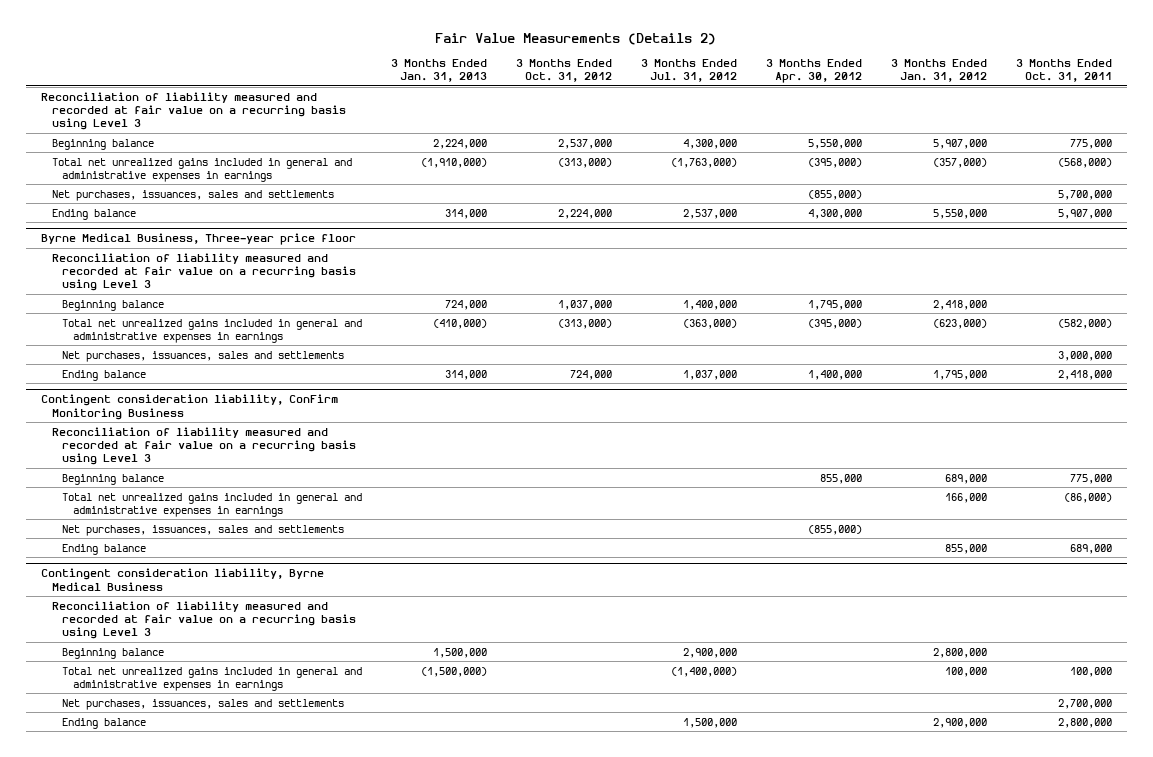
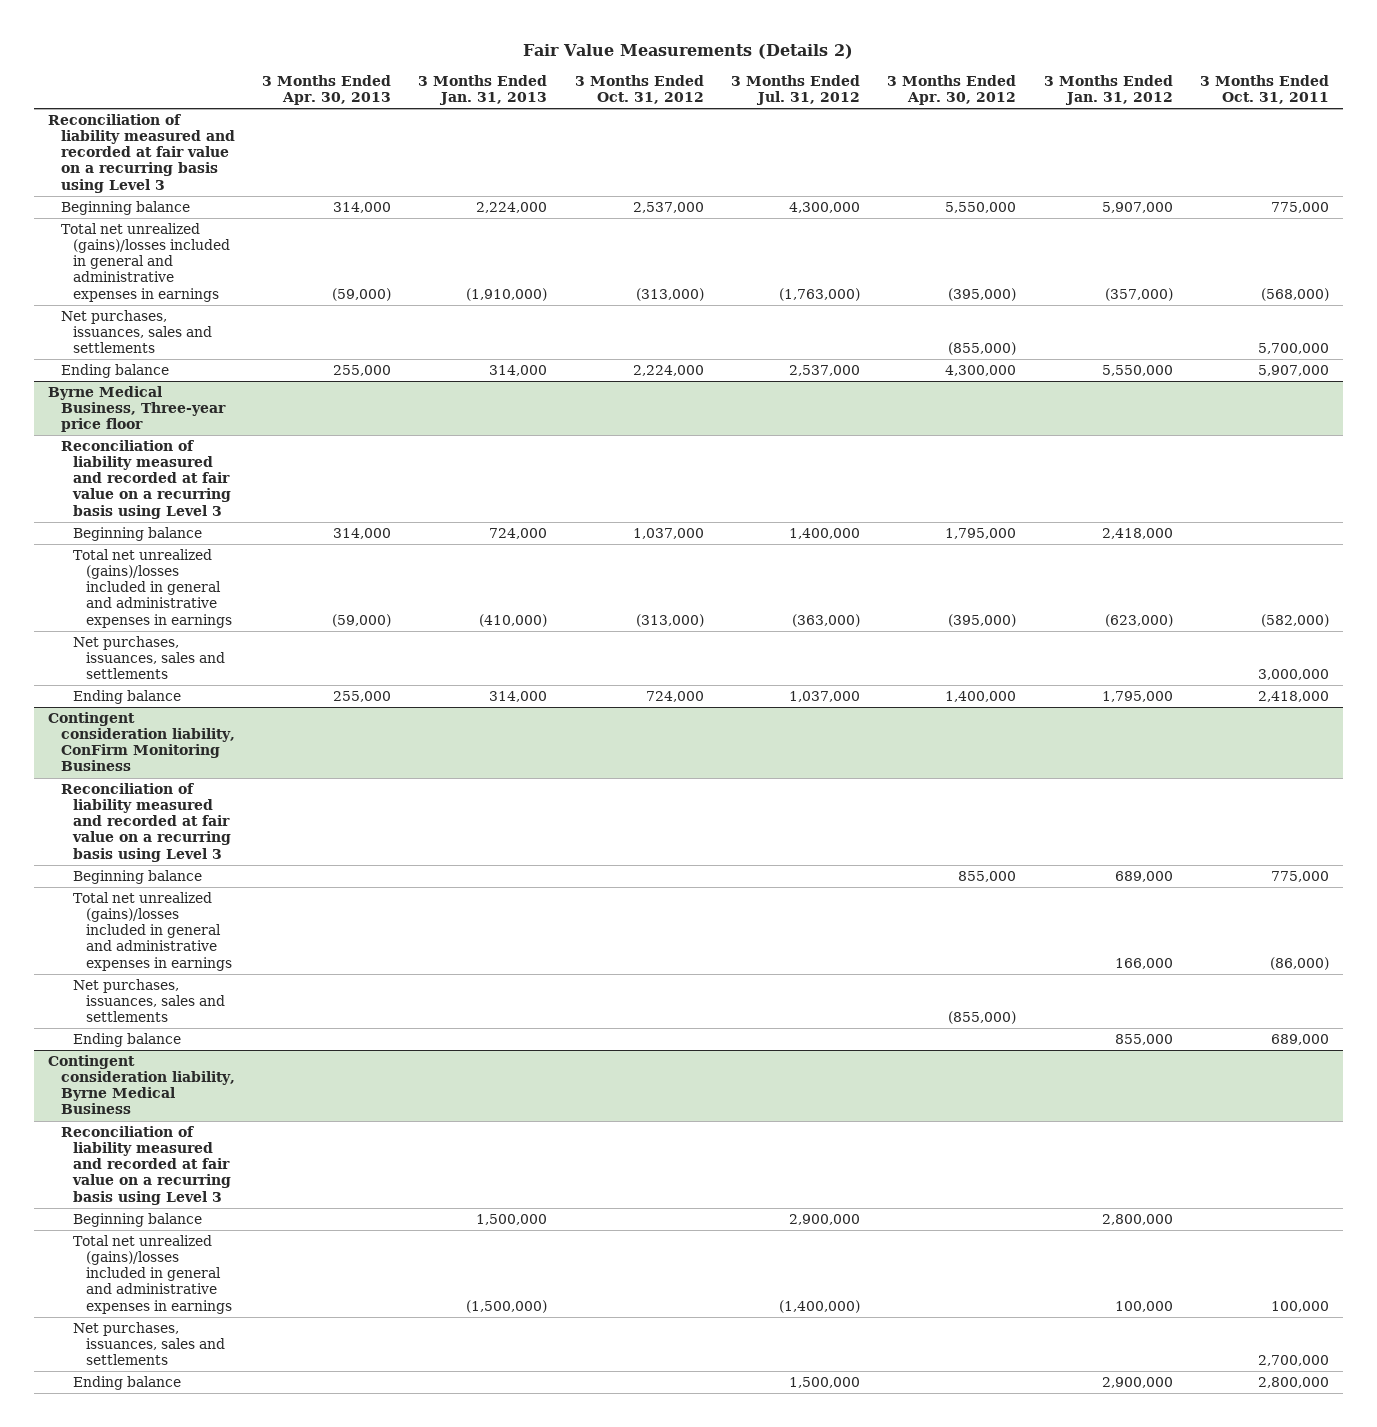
- | 3 Months Ended Jan. 31, 2013 | 3 Months Ended Oct. 31, 2012 | 3 Months Ended Jul. 31, 2012 | 3 Months Ended Apr. 30, 2012 | 3 Months Ended Jan. 31, 2012 | 3 Months Ended Oct. 31, 2011
+ | 3 Months Ended Apr. 30, 2013 | 3 Months Ended Jan. 31, 2013 | 3 Months Ended Oct. 31, 2012 | 3 Months Ended Jul. 31, 2012 | 3 Months Ended Apr. 30, 2012 | 3 Months Ended Jan. 31, 2012 | 3 Months Ended Oct. 31, 2011
- Total net unrealized gains included in general and administrative expenses in earnings | (1,910,000) | (313,000) | (1,763,000) | (395,000) | (357,000) | (568,000)
+ Total net unrealized (gains)/losses included in general and administrative expenses in earnings | (59,000) | (1,910,000) | (313,000) | (1,763,000) | (395,000) | (357,000) | (568,000)
@ Byrne Medical Business, Three-year price floor
- Total net unrealized gains included in general and administrative expenses in earnings | (410,000) | (313,000) | (363,000) | (395,000) | (623,000) | (582,000)
+ Total net unrealized (gains)/losses included in general and administrative expenses in earnings | (59,000) | (410,000) | (313,000) | (363,000) | (395,000) | (623,000) | (582,000)
@ Contingent consideration liability, ConFirm Monitoring Business
- Total net unrealized gains included in general and administrative expenses in earnings | | | | | 166,000 | (86,000)
+ Total net unrealized (gains)/losses included in general and administrative expenses in earnings | | | | | | 166,000 | (86,000)
@ Contingent consideration liability, Byrne Medical Business
- Total net unrealized gains included in general and administrative expenses in earnings | (1,500,000) | | (1,400,000) | | 100,000 | 100,000
+ Total net unrealized (gains)/losses included in general and administrative expenses in earnings | | (1,500,000) | | (1,400,000) | | 100,000 | 100,000

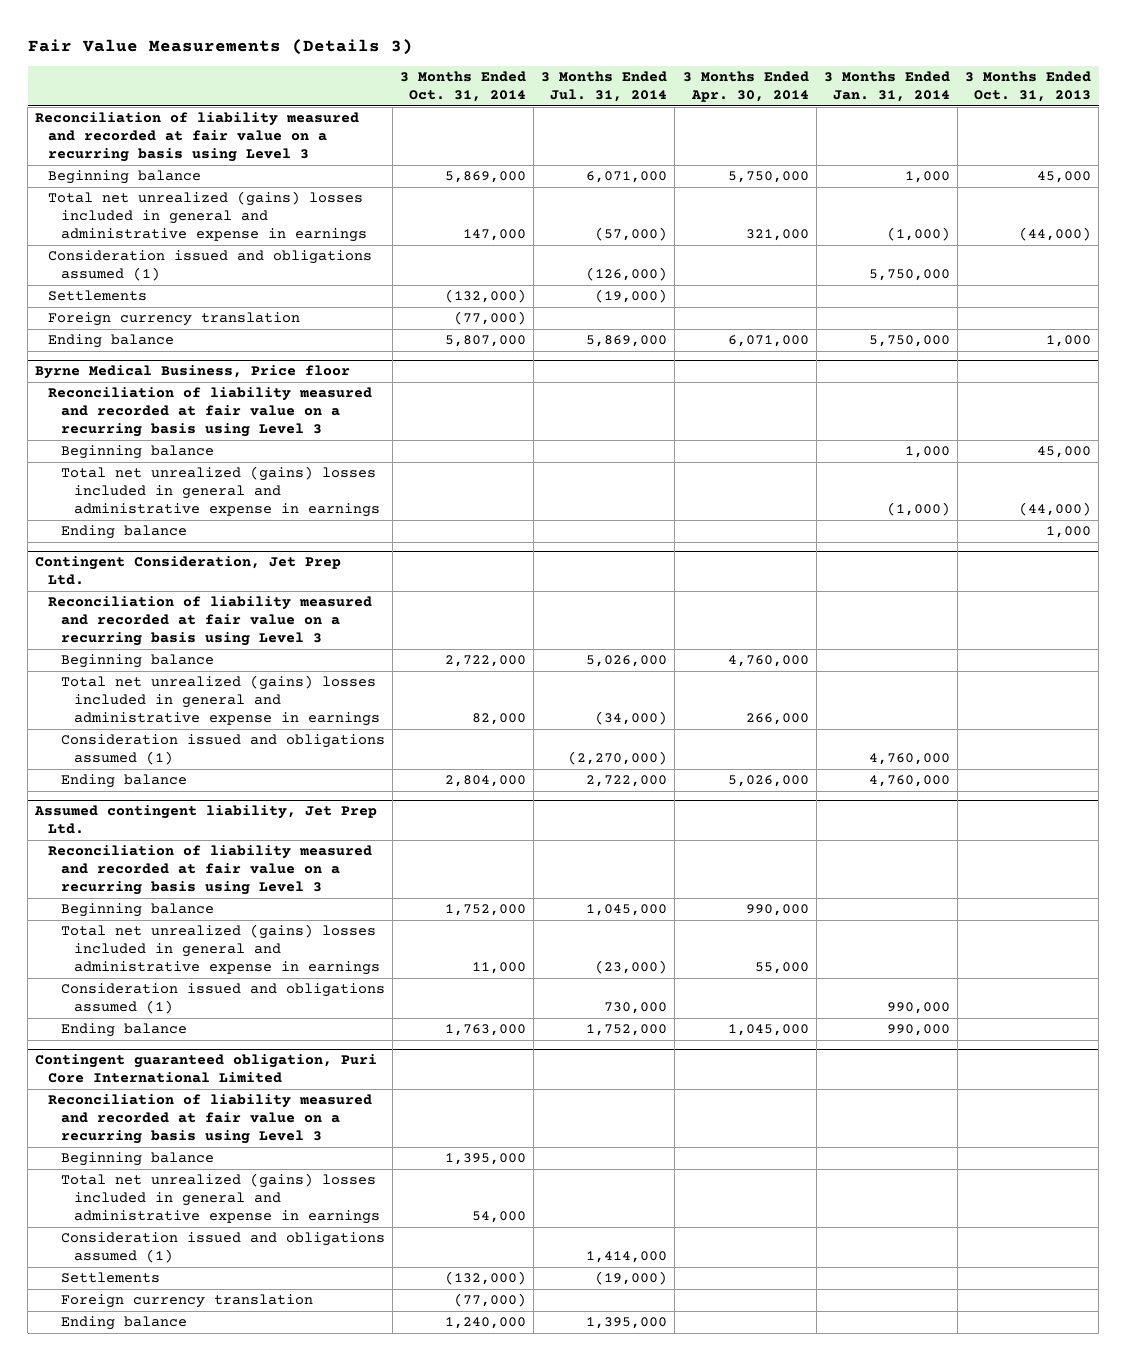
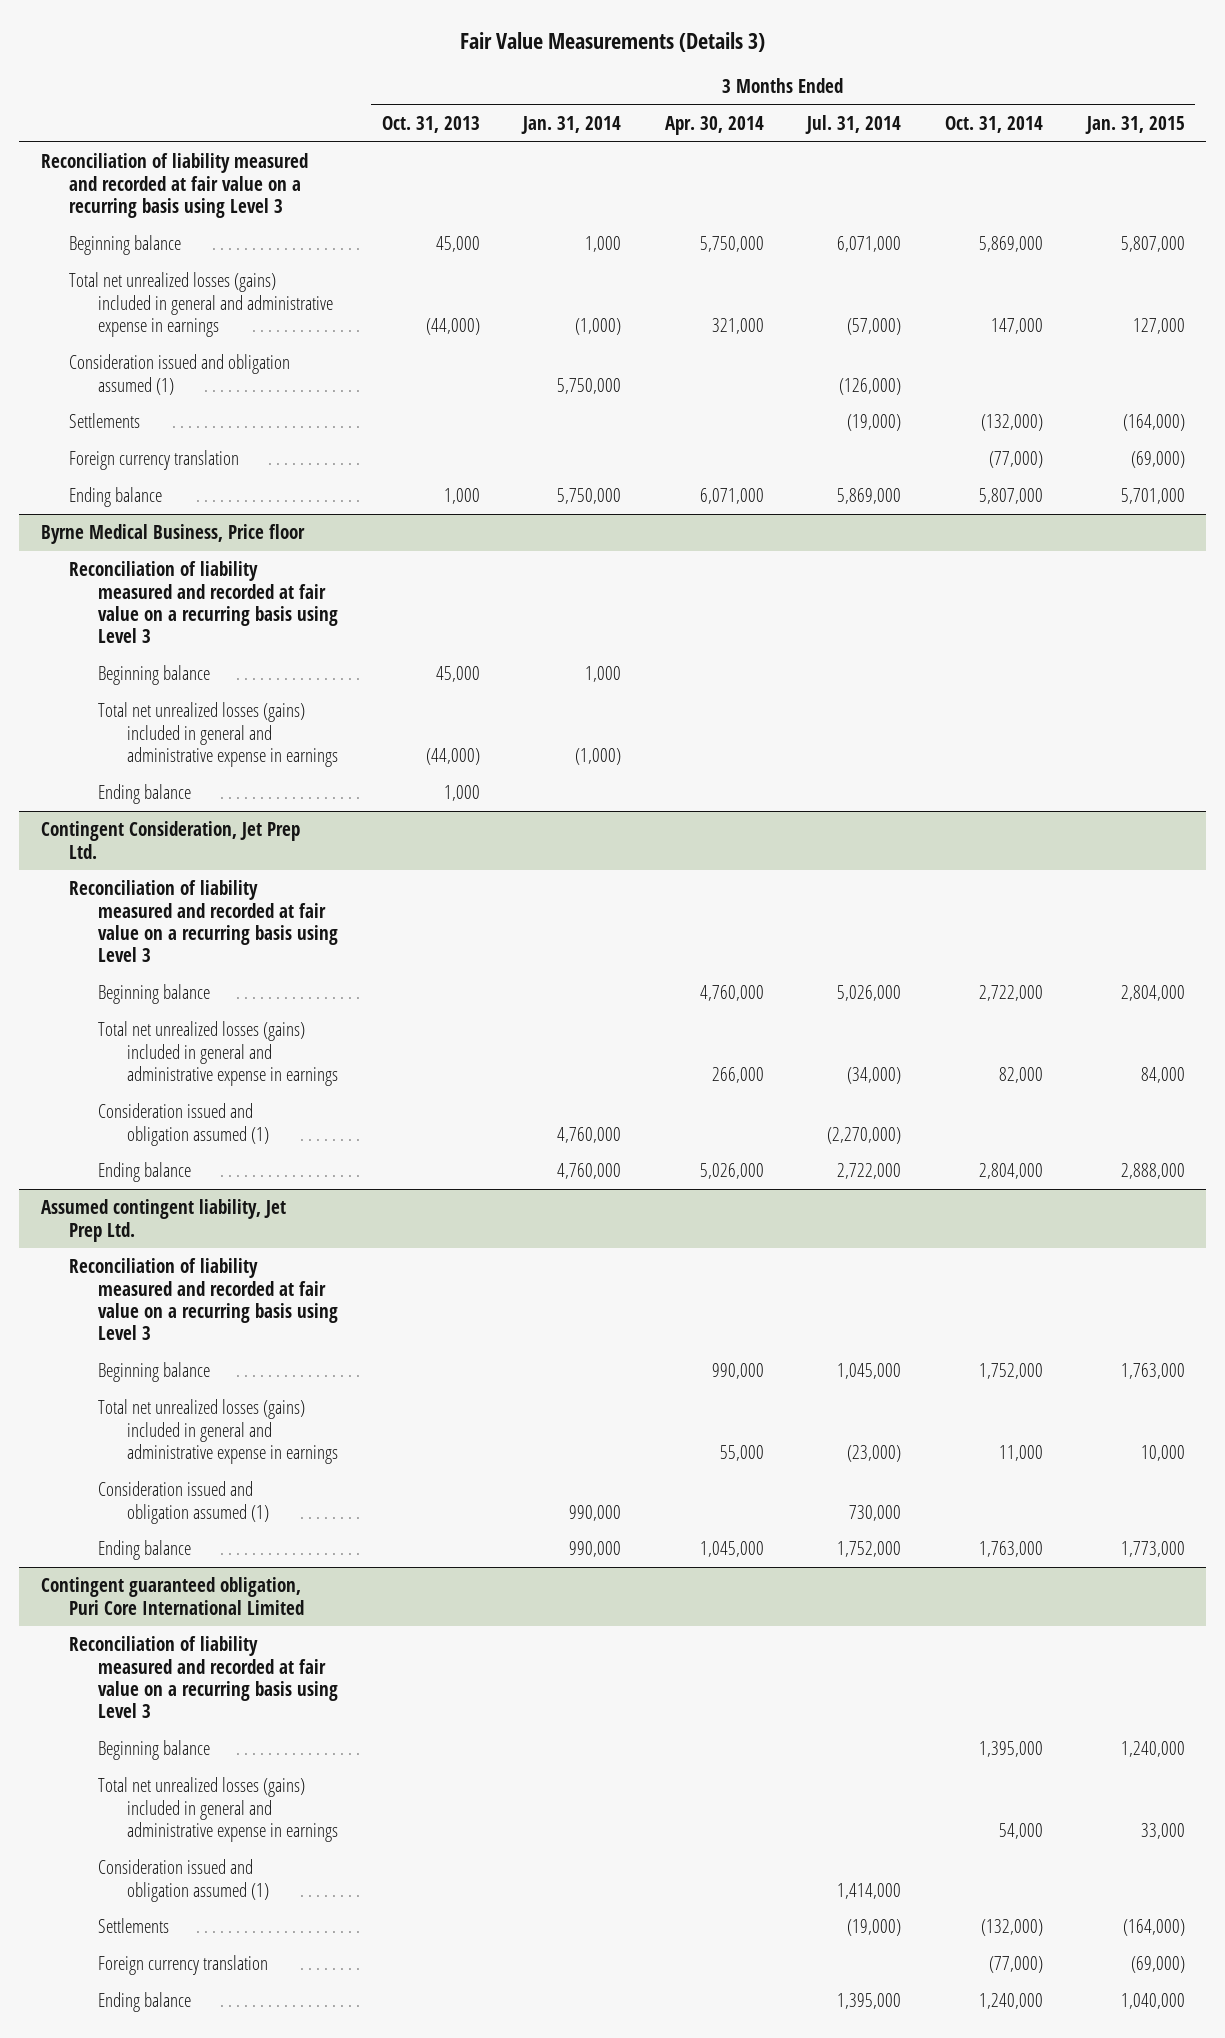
- | 3 Months Ended Oct. 31, 2014 | 3 Months Ended Jul. 31, 2014 | 3 Months Ended Apr. 30, 2014 | 3 Months Ended Jan. 31, 2014 | 3 Months Ended Oct. 31, 2013
+ | 3 Months Ended Oct. 31, 2013 | 3 Months Ended Jan. 31, 2014 | 3 Months Ended Apr. 30, 2014 | 3 Months Ended Jul. 31, 2014 | 3 Months Ended Oct. 31, 2014 | 3 Months Ended Jan. 31, 2015
- Total net unrealized (gains) losses included in general and administrative expense in earnings | 147,000 | (57,000) | 321,000 | (1,000) | (44,000)
- Consideration issued and obligations assumed (1) | | (126,000) | | 5,750,000 |
+ Total net unrealized losses (gains) included in general and administrative expense in earnings | (44,000) | (1,000) | 321,000 | (57,000) | 147,000 | 127,000
+ Consideration issued and obligation assumed (1) | | 5,750,000 | | (126,000) | |
@ Byrne Medical Business, Price floor
- Total net unrealized (gains) losses included in general and administrative expense in earnings | | | | (1,000) | (44,000)
+ Total net unrealized losses (gains) included in general and administrative expense in earnings | (44,000) | (1,000) | | | |
@ Contingent Consideration, Jet Prep Ltd.
- Total net unrealized (gains) losses included in general and administrative expense in earnings | 82,000 | (34,000) | 266,000 | |
- Consideration issued and obligations assumed (1) | | (2,270,000) | | 4,760,000 |
+ Total net unrealized losses (gains) included in general and administrative expense in earnings | | | 266,000 | (34,000) | 82,000 | 84,000
+ Consideration issued and obligation assumed (1) | | 4,760,000 | | (2,270,000) | |
@ Assumed contingent liability, Jet Prep Ltd.
- Total net unrealized (gains) losses included in general and administrative expense in earnings | 11,000 | (23,000) | 55,000 | |
- Consideration issued and obligations assumed (1) | | 730,000 | | 990,000 |
+ Total net unrealized losses (gains) included in general and administrative expense in earnings | | | 55,000 | (23,000) | 11,000 | 10,000
+ Consideration issued and obligation assumed (1) | | 990,000 | | 730,000 | |
@ Contingent guaranteed obligation, Puri Core International Limited
- Total net unrealized (gains) losses included in general and administrative expense in earnings | 54,000 | | | |
- Consideration issued and obligations assumed (1) | | 1,414,000 | | |
+ Total net unrealized losses (gains) included in general and administrative expense in earnings | | | | | 54,000 | 33,000
+ Consideration issued and obligation assumed (1) | | | | 1,414,000 | |

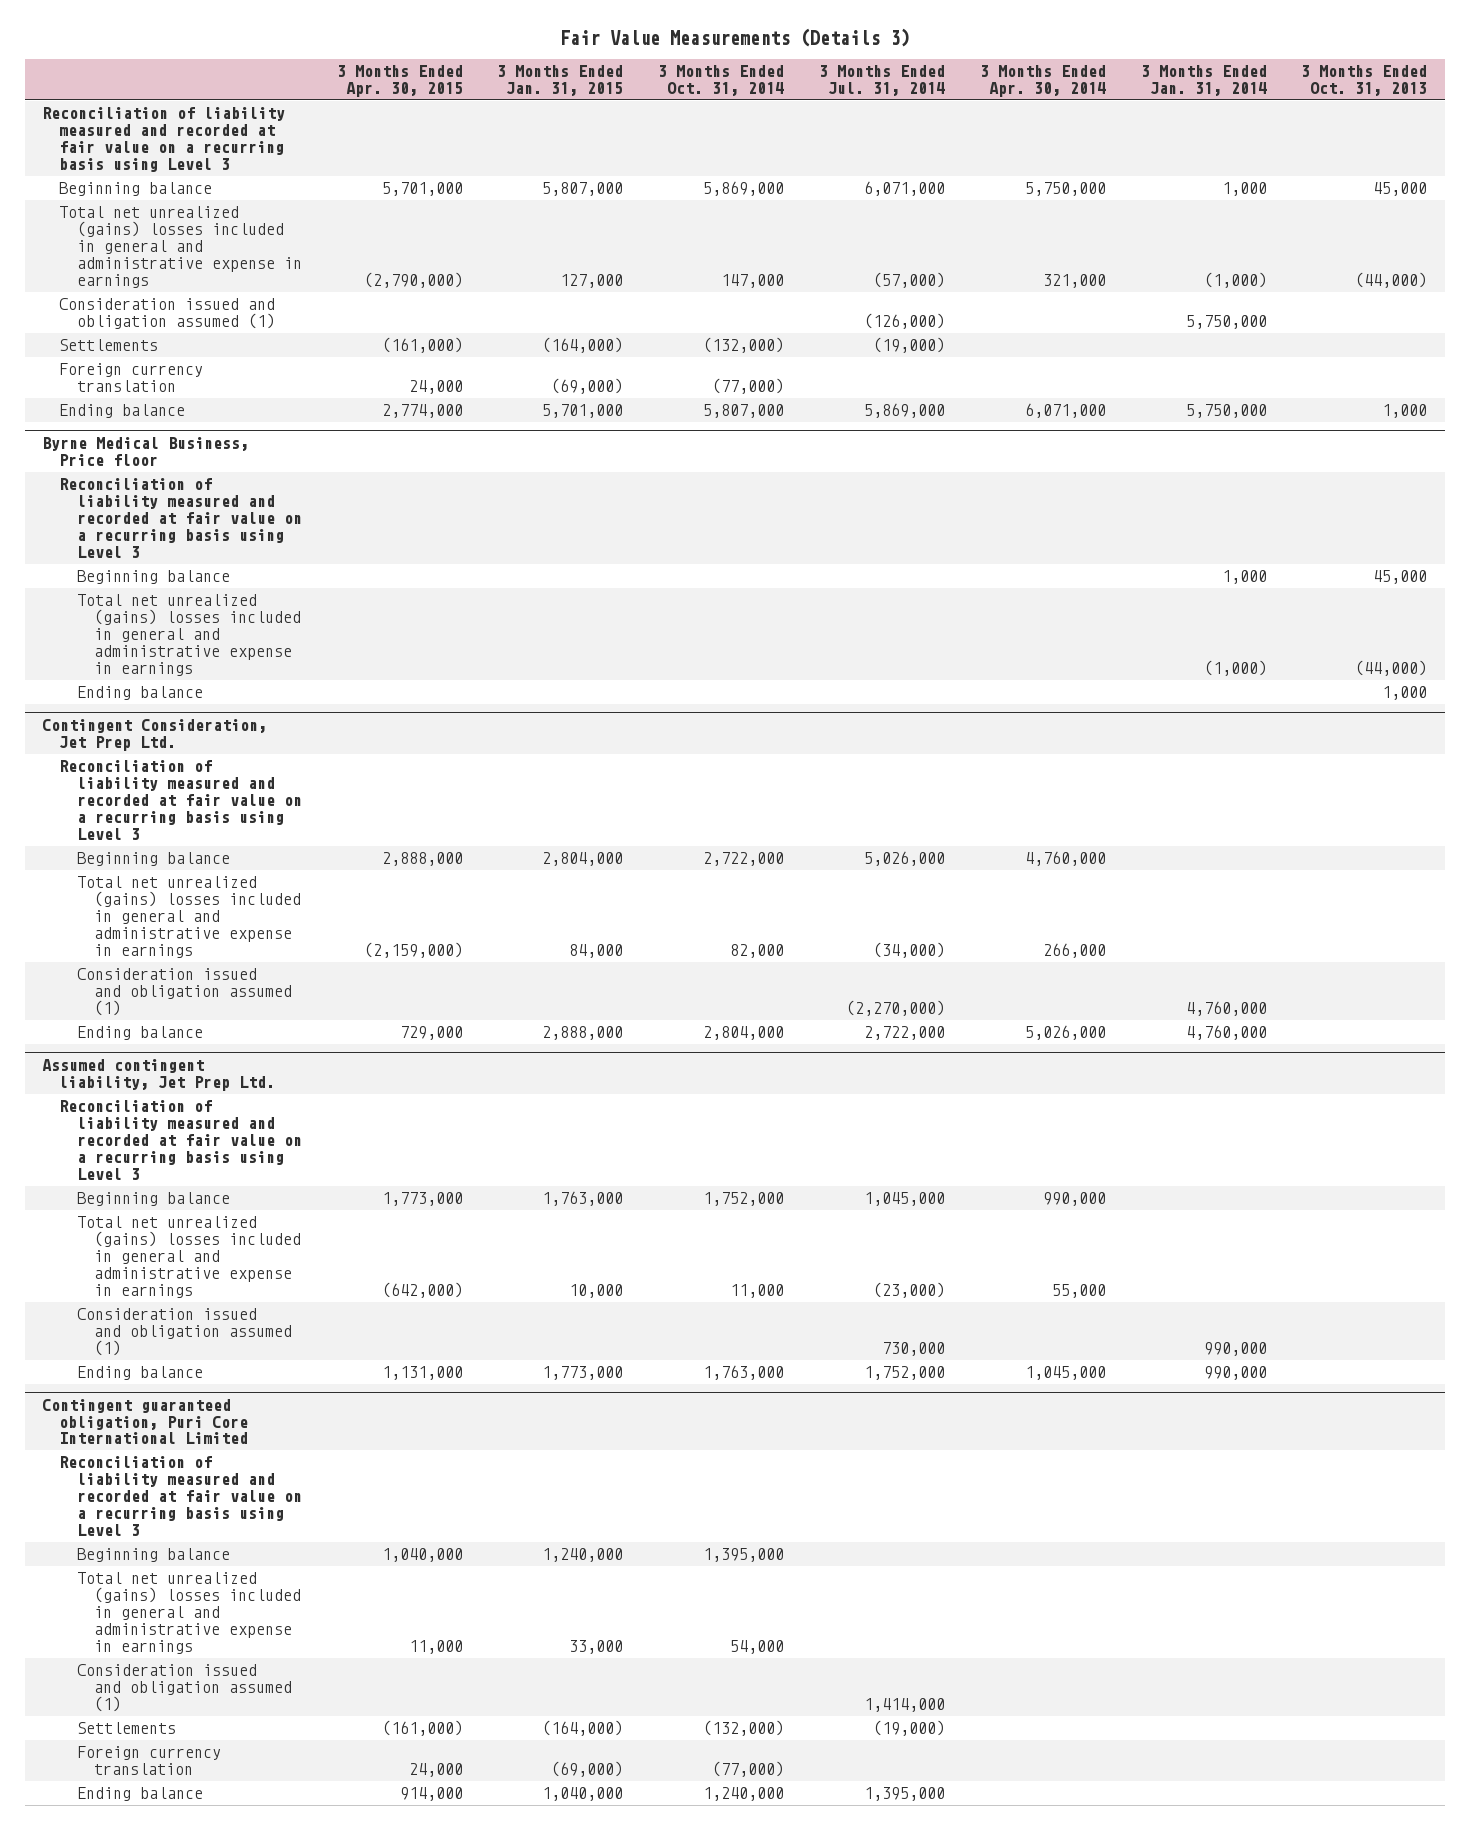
- | 3 Months Ended Oct. 31, 2013 | 3 Months Ended Jan. 31, 2014 | 3 Months Ended Apr. 30, 2014 | 3 Months Ended Jul. 31, 2014 | 3 Months Ended Oct. 31, 2014 | 3 Months Ended Jan. 31, 2015
+ | 3 Months Ended Apr. 30, 2015 | 3 Months Ended Jan. 31, 2015 | 3 Months Ended Oct. 31, 2014 | 3 Months Ended Jul. 31, 2014 | 3 Months Ended Apr. 30, 2014 | 3 Months Ended Jan. 31, 2014 | 3 Months Ended Oct. 31, 2013
- Total net unrealized losses (gains) included in general and administrative expense in earnings | (44,000) | (1,000) | 321,000 | (57,000) | 147,000 | 127,000
+ Total net unrealized (gains) losses included in general and administrative expense in earnings | (2,790,000) | 127,000 | 147,000 | (57,000) | 321,000 | (1,000) | (44,000)
@ Byrne Medical Business, Price floor
- Total net unrealized losses (gains) included in general and administrative expense in earnings | (44,000) | (1,000) | | | |
+ Total net unrealized (gains) losses included in general and administrative expense in earnings | | | | | | (1,000) | (44,000)
@ Contingent Consideration, Jet Prep Ltd.
- Total net unrealized losses (gains) included in general and administrative expense in earnings | | | 266,000 | (34,000) | 82,000 | 84,000
+ Total net unrealized (gains) losses included in general and administrative expense in earnings | (2,159,000) | 84,000 | 82,000 | (34,000) | 266,000 | |
@ Assumed contingent liability, Jet Prep Ltd.
- Total net unrealized losses (gains) included in general and administrative expense in earnings | | | 55,000 | (23,000) | 11,000 | 10,000
+ Total net unrealized (gains) losses included in general and administrative expense in earnings | (642,000) | 10,000 | 11,000 | (23,000) | 55,000 | |
@ Contingent guaranteed obligation, Puri Core International Limited
- Total net unrealized losses (gains) included in general and administrative expense in earnings | | | | | 54,000 | 33,000
+ Total net unrealized (gains) losses included in general and administrative expense in earnings | 11,000 | 33,000 | 54,000 | | | |

